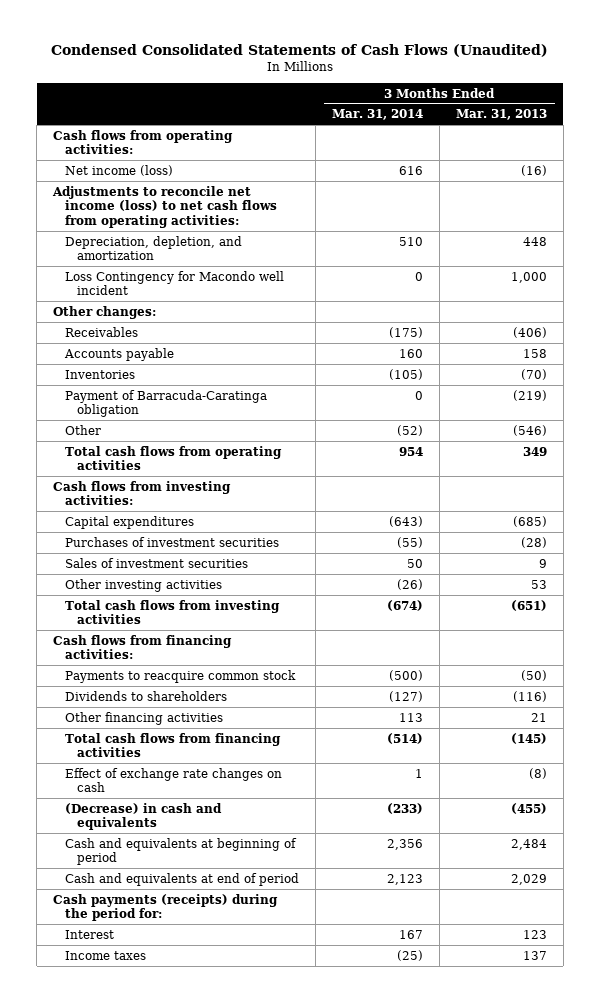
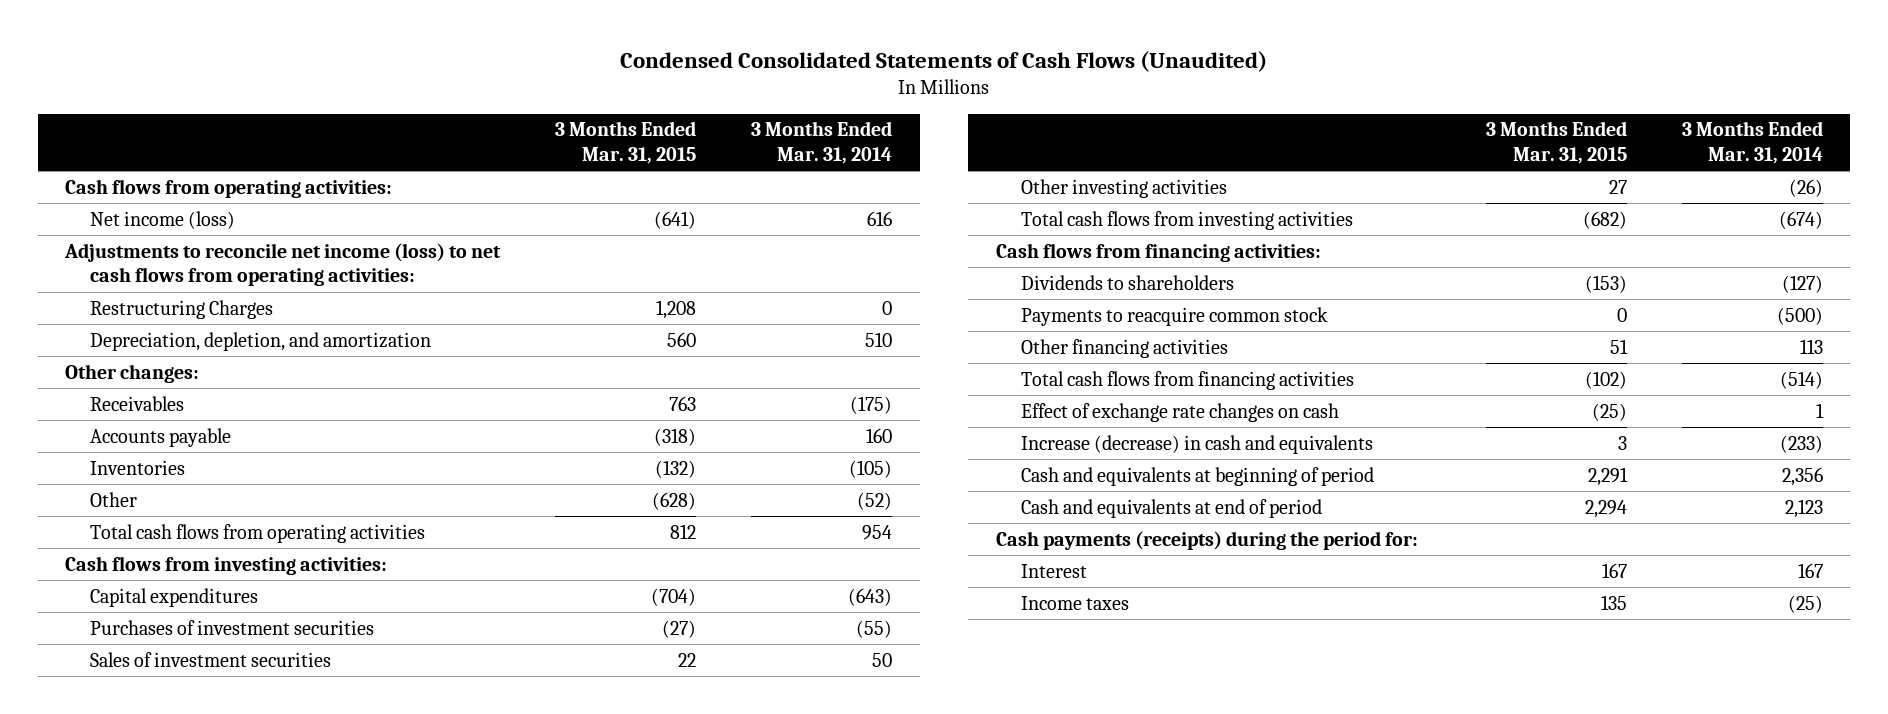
- | 3 Months Ended Mar. 31, 2014 | 3 Months Ended Mar. 31, 2013
+ | 3 Months Ended Mar. 31, 2015 | 3 Months Ended Mar. 31, 2014
+ Restructuring Charges | 1,208 | 0
- Loss Contingency for Macondo well incident | 0 | 1,000
- Payment of Barracuda-Caratinga obligation | 0 | (219)
moved down: Payments to reacquire common stock | 0 | (500)
- (Decrease) in cash and equivalents | (233) | (455)
+ Increase (decrease) in cash and equivalents | 3 | (233)

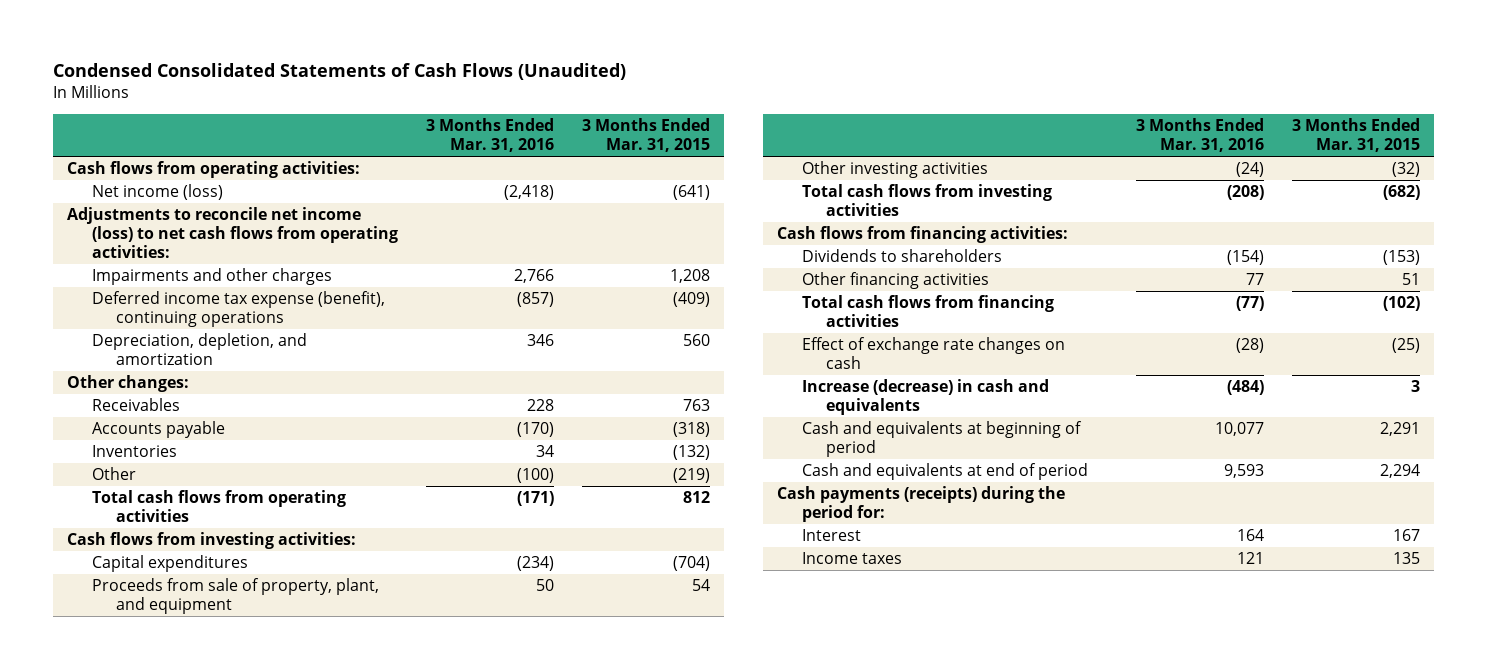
- | 3 Months Ended Mar. 31, 2015 | 3 Months Ended Mar. 31, 2014
+ | 3 Months Ended Mar. 31, 2016 | 3 Months Ended Mar. 31, 2015
- Restructuring Charges | 1,208 | 0
+ Impairments and other charges | 2,766 | 1,208
+ Deferred income tax expense (benefit), continuing operations | (857) | (409)
- Other | (628) | (52)
+ Other | (100) | (219)
- Purchases of investment securities | (27) | (55)
- Sales of investment securities | 22 | 50
- Other investing activities | 27 | (26)
+ Proceeds from sale of property, plant, and equipment | 50 | 54
+ Other investing activities | (24) | (32)
- Payments to reacquire common stock | 0 | (500)

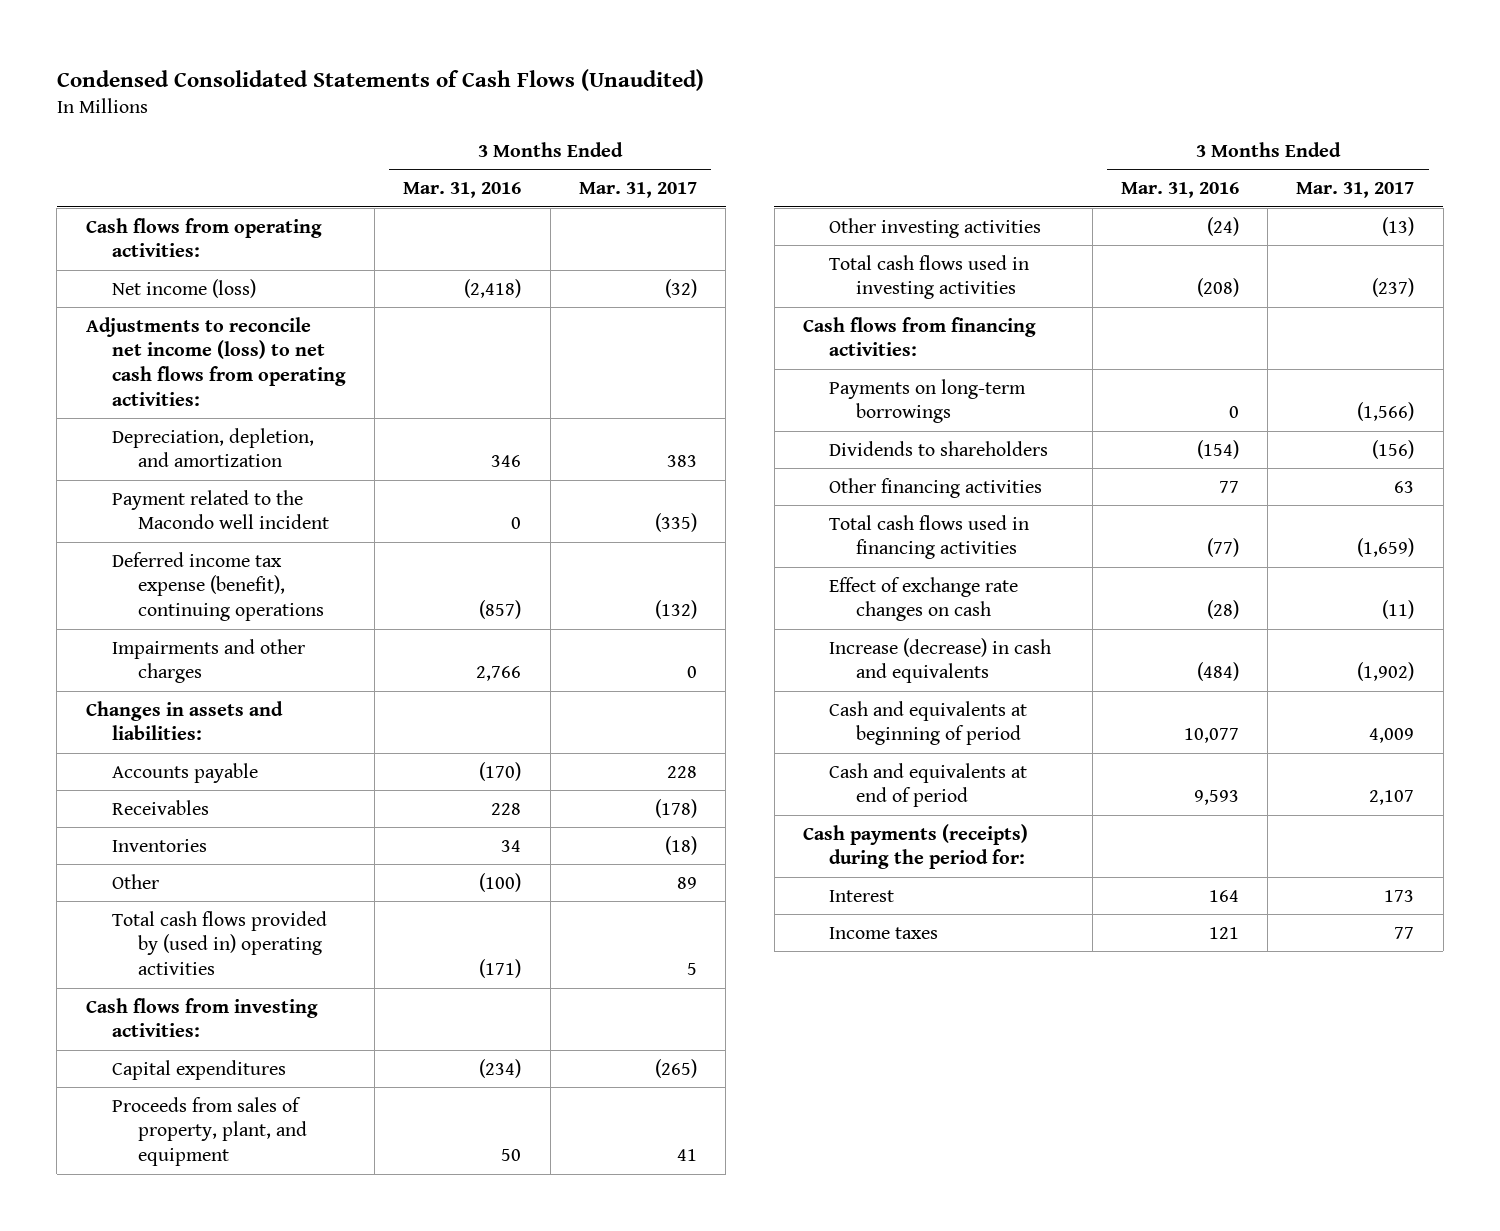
- | 3 Months Ended Mar. 31, 2016 | 3 Months Ended Mar. 31, 2015
+ | 3 Months Ended Mar. 31, 2016 | 3 Months Ended Mar. 31, 2017
- Other changes:
+ Payment related to the Macondo well incident | 0 | (335)
moved down: Deferred income tax expense (benefit), continuing operations | (857) | (132)
moved down: Impairments and other charges | 2,766 | 0
+ Changes in assets and liabilities:
moved down: Receivables | 228 | (178)
- Total cash flows from operating activities | (171) | 812
+ Total cash flows provided by (used in) operating activities | (171) | 5
- Proceeds from sale of property, plant, and equipment | 50 | 54
+ Proceeds from sales of property, plant, and equipment | 50 | 41
- Total cash flows from investing activities | (208) | (682)
+ Total cash flows used in investing activities | (208) | (237)
+ Payments on long-term borrowings | 0 | (1,566)
- Total cash flows from financing activities | (77) | (102)
+ Total cash flows used in financing activities | (77) | (1,659)

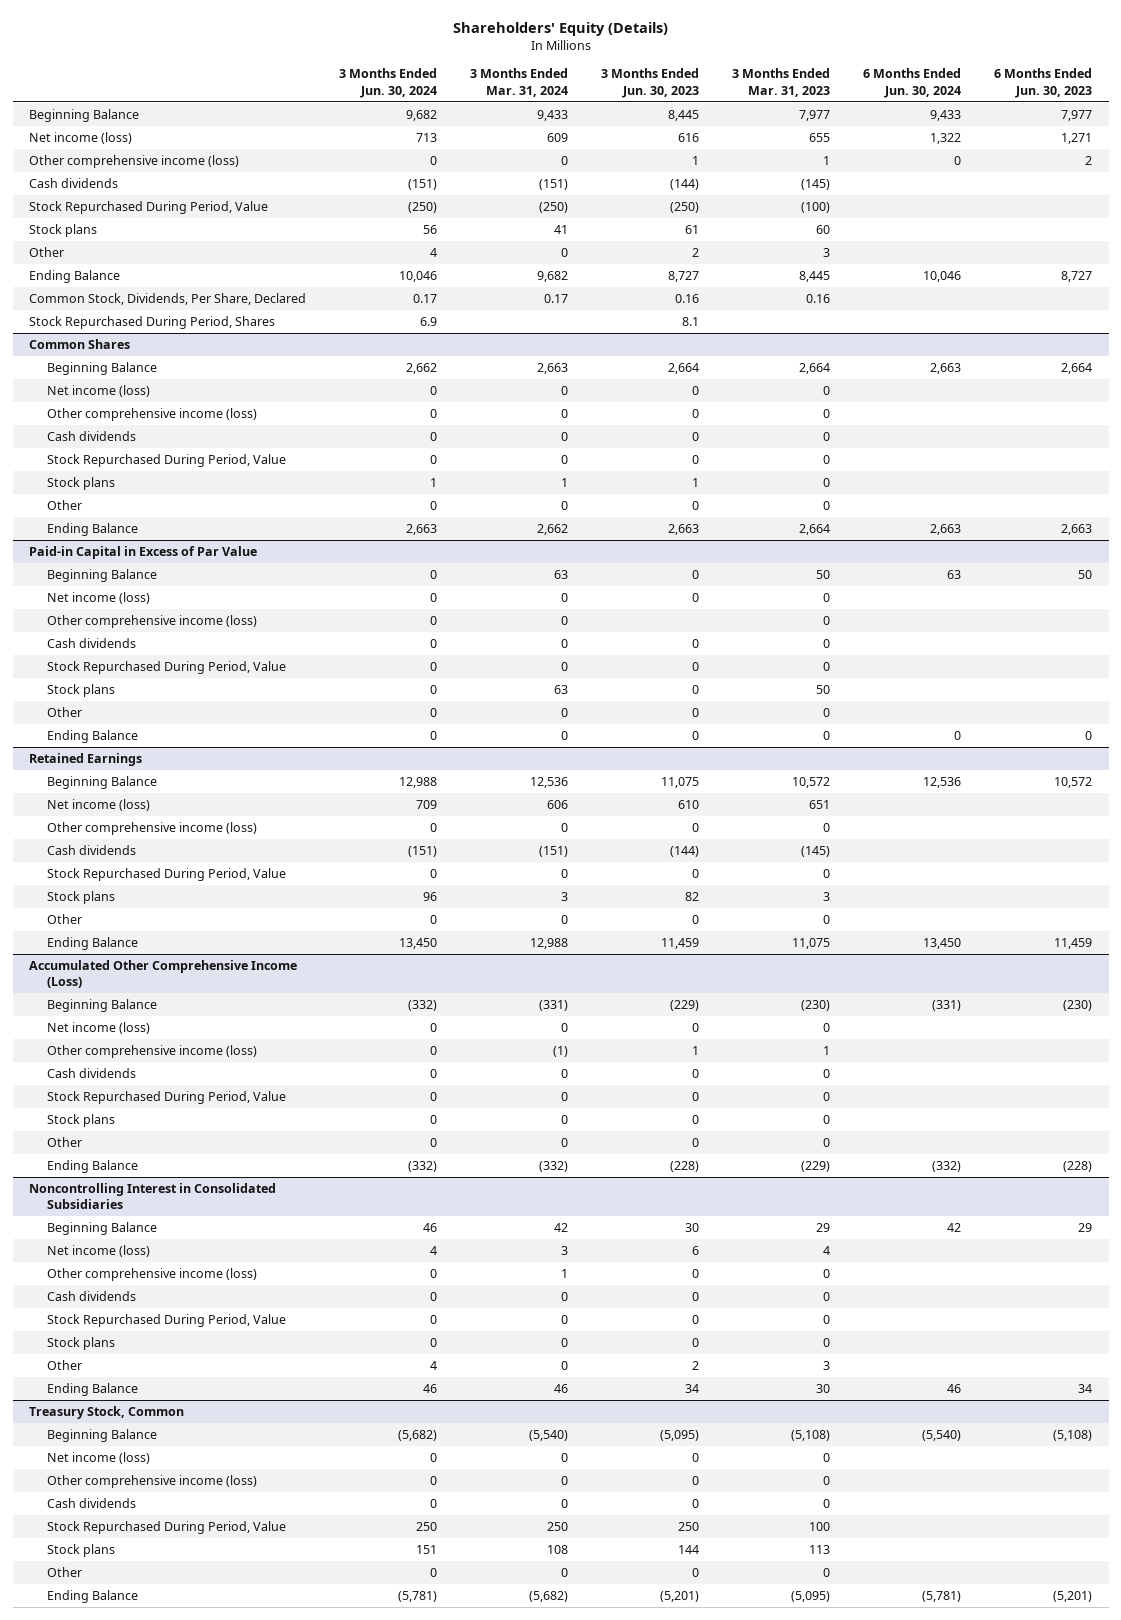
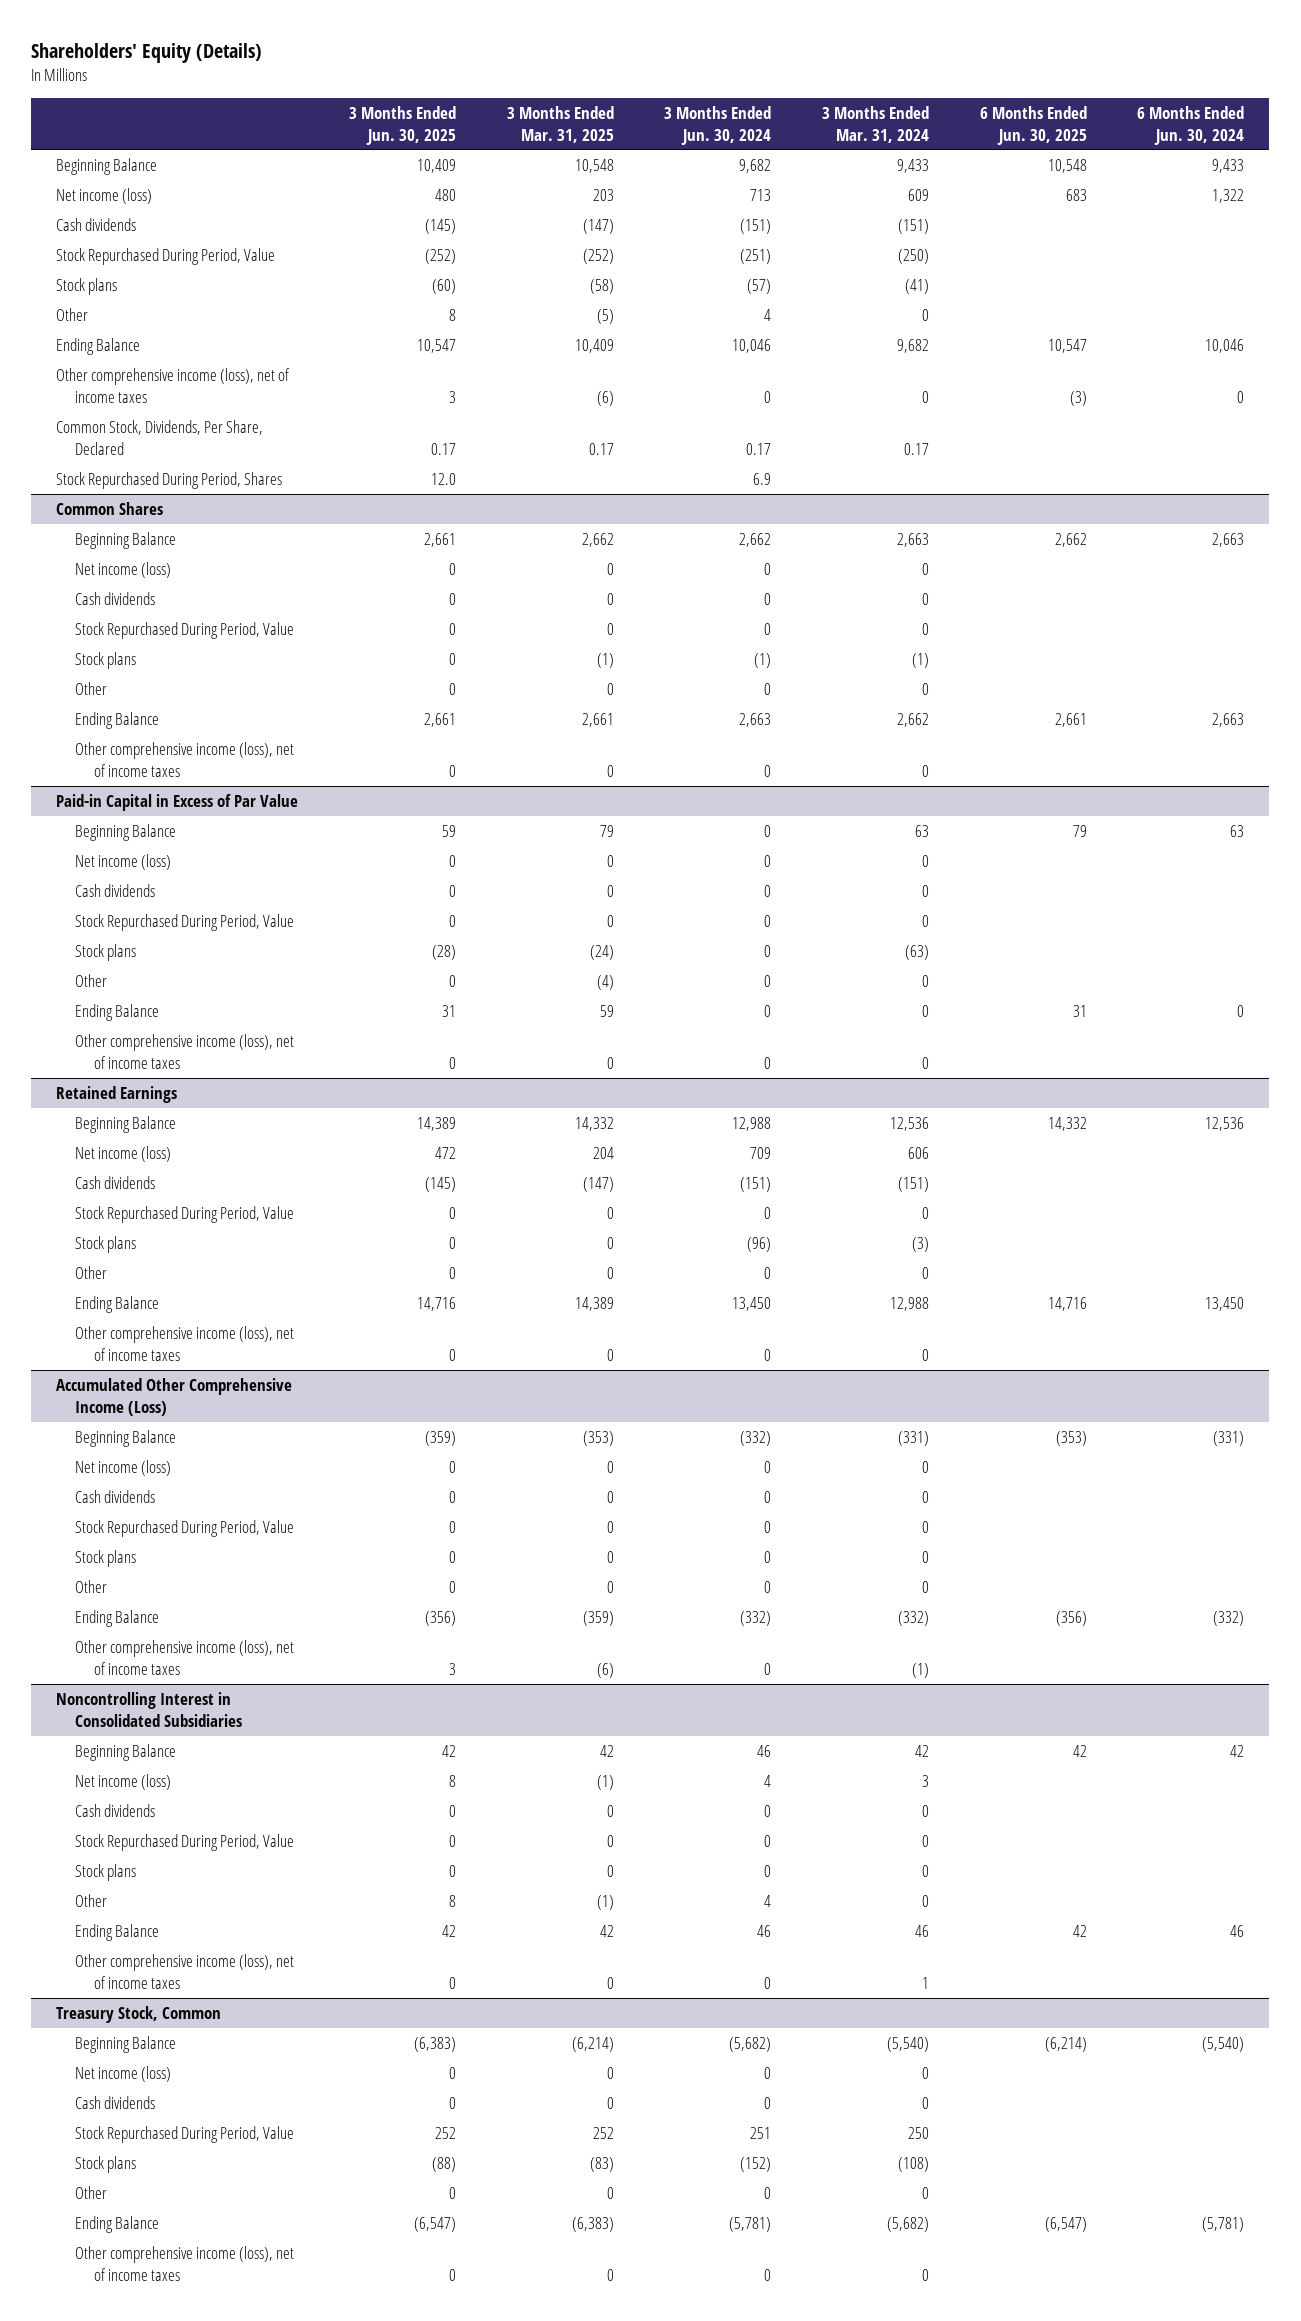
- | 3 Months Ended Jun. 30, 2024 | 3 Months Ended Mar. 31, 2024 | 3 Months Ended Jun. 30, 2023 | 3 Months Ended Mar. 31, 2023 | 6 Months Ended Jun. 30, 2024 | 6 Months Ended Jun. 30, 2023
+ | 3 Months Ended Jun. 30, 2025 | 3 Months Ended Mar. 31, 2025 | 3 Months Ended Jun. 30, 2024 | 3 Months Ended Mar. 31, 2024 | 6 Months Ended Jun. 30, 2025 | 6 Months Ended Jun. 30, 2024
- Other comprehensive income (loss) | 0 | 0 | 1 | 1 | 0 | 2
- Stock Repurchased During Period, Value | (250) | (250) | (250) | (100) | |
- Stock plans | 56 | 41 | 61 | 60 | |
+ Stock Repurchased During Period, Value | (252) | (252) | (251) | (250) | |
+ Stock plans | (60) | (58) | (57) | (41) | |
+ Other comprehensive income (loss), net of income taxes | 3 | (6) | 0 | 0 | (3) | 0
@ Common Shares
- Other comprehensive income (loss) | 0 | 0 | 0 | 0 | |
- Stock plans | 1 | 1 | 1 | 0 | |
+ Stock plans | 0 | (1) | (1) | (1) | |
+ Other comprehensive income (loss), net of income taxes | 0 | 0 | 0 | 0 | |
@ Paid-in Capital in Excess of Par Value
- Other comprehensive income (loss) | 0 | 0 | | 0 | |
- Stock plans | 0 | 63 | 0 | 50 | |
+ Stock plans | (28) | (24) | 0 | (63) | |
+ Other comprehensive income (loss), net of income taxes | 0 | 0 | 0 | 0 | |
@ Retained Earnings
- Other comprehensive income (loss) | 0 | 0 | 0 | 0 | |
- Stock plans | 96 | 3 | 82 | 3 | |
+ Stock plans | 0 | 0 | (96) | (3) | |
+ Other comprehensive income (loss), net of income taxes | 0 | 0 | 0 | 0 | |
@ Accumulated Other Comprehensive Income (Loss)
- Other comprehensive income (loss) | 0 | (1) | 1 | 1 | |
+ Other comprehensive income (loss), net of income taxes | 3 | (6) | 0 | (1) | |
@ Noncontrolling Interest in Consolidated Subsidiaries
- Other comprehensive income (loss) | 0 | 1 | 0 | 0 | |
+ Other comprehensive income (loss), net of income taxes | 0 | 0 | 0 | 1 | |
@ Treasury Stock, Common
- Other comprehensive income (loss) | 0 | 0 | 0 | 0 | |
- Stock Repurchased During Period, Value | 250 | 250 | 250 | 100 | |
- Stock plans | 151 | 108 | 144 | 113 | |
+ Stock Repurchased During Period, Value | 252 | 252 | 251 | 250 | |
+ Stock plans | (88) | (83) | (152) | (108) | |
+ Other comprehensive income (loss), net of income taxes | 0 | 0 | 0 | 0 | |

